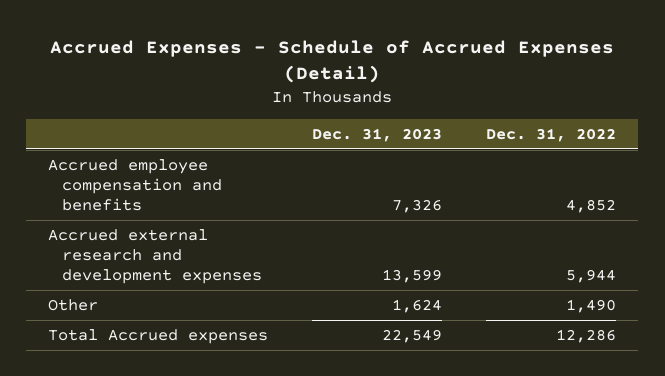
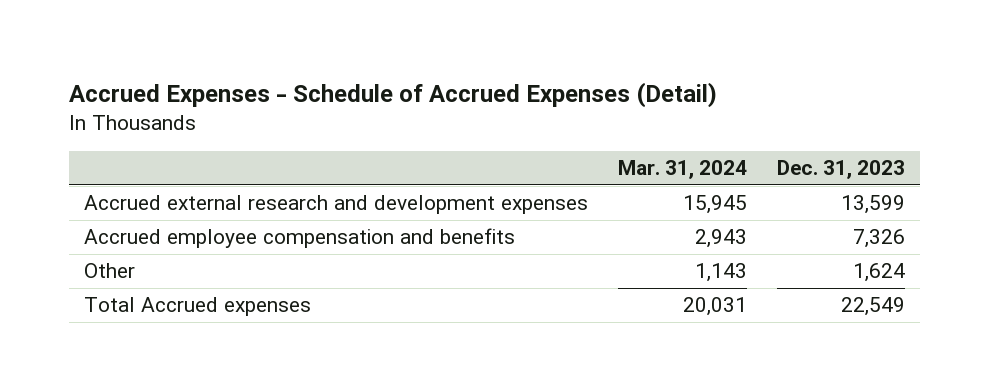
- | Dec. 31, 2023 | Dec. 31, 2022
+ | Mar. 31, 2024 | Dec. 31, 2023
moved down: Accrued employee compensation and benefits | 2,943 | 7,326

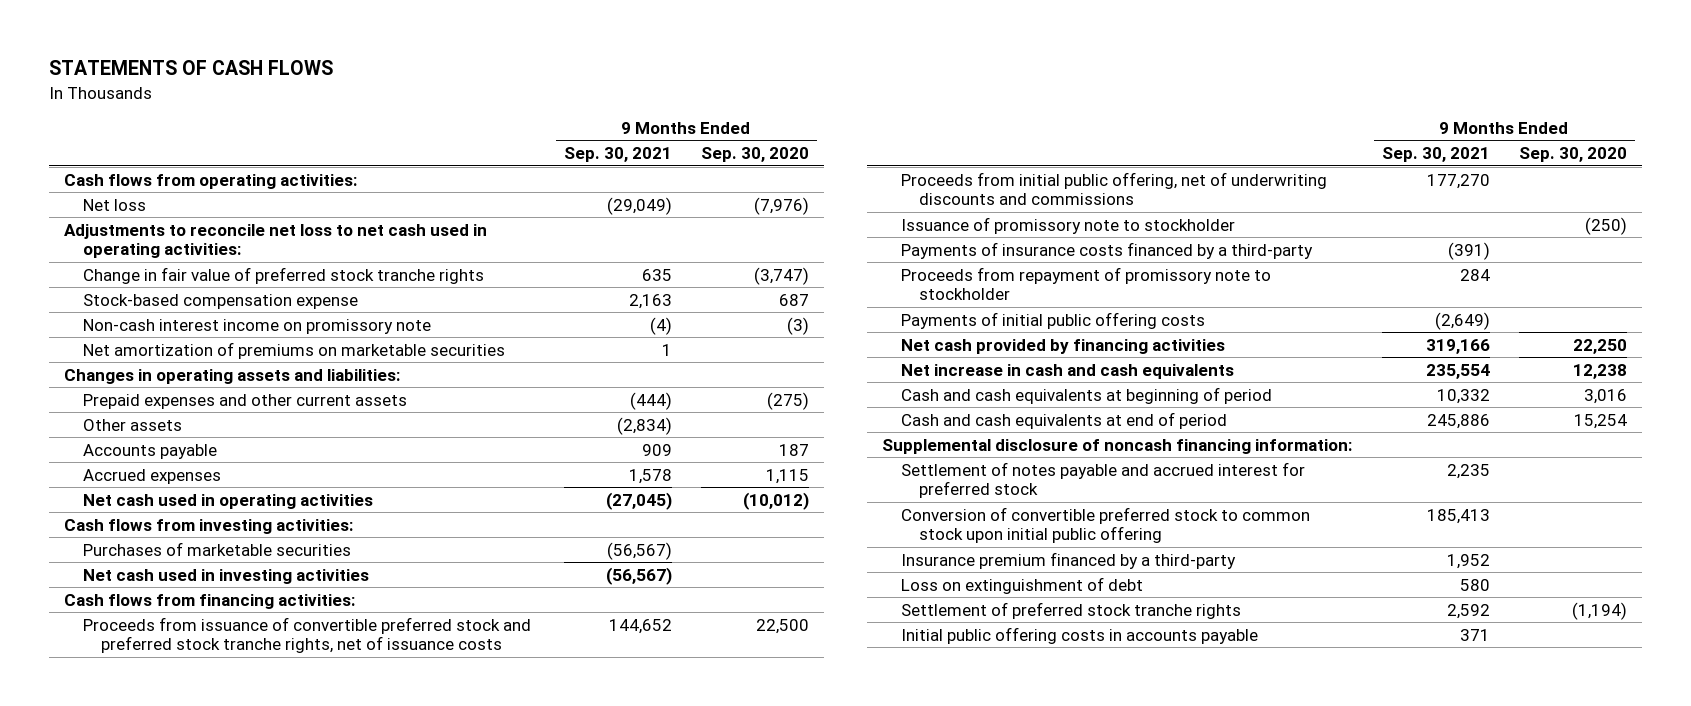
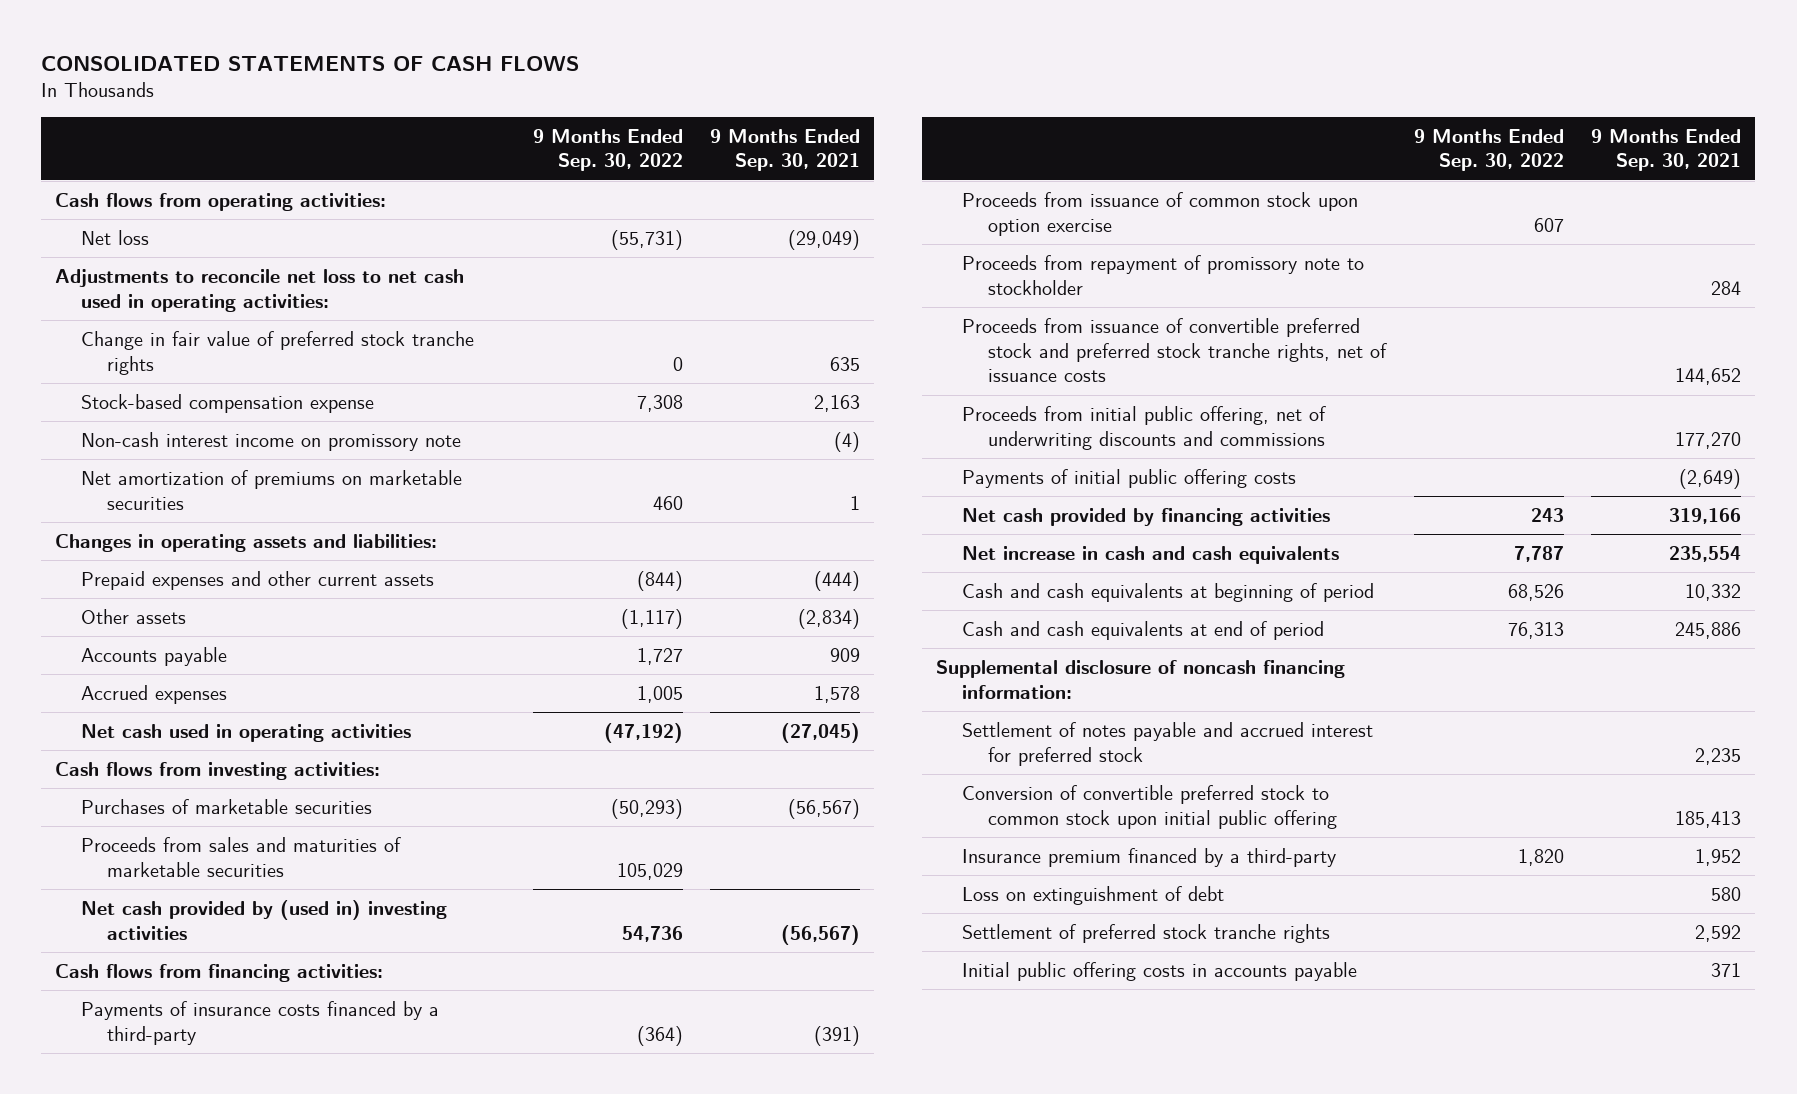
- STATEMENTS OF CASH FLOWS
+ CONSOLIDATED STATEMENTS OF CASH FLOWS
- | 9 Months Ended Sep. 30, 2021 | 9 Months Ended Sep. 30, 2020
+ | 9 Months Ended Sep. 30, 2022 | 9 Months Ended Sep. 30, 2021
- Net cash used in investing activities | (56,567) |
+ Proceeds from sales and maturities of marketable securities | 105,029 |
+ Net cash provided by (used in) investing activities | 54,736 | (56,567)
- Issuance of promissory note to stockholder | | (250)
+ Proceeds from issuance of common stock upon option exercise | 607 |
moved down: Proceeds from issuance of convertible preferred stock and preferred stock tranche rights, net of issuance costs | | 144,652
moved down: Proceeds from initial public offering, net of underwriting discounts and commissions | | 177,270

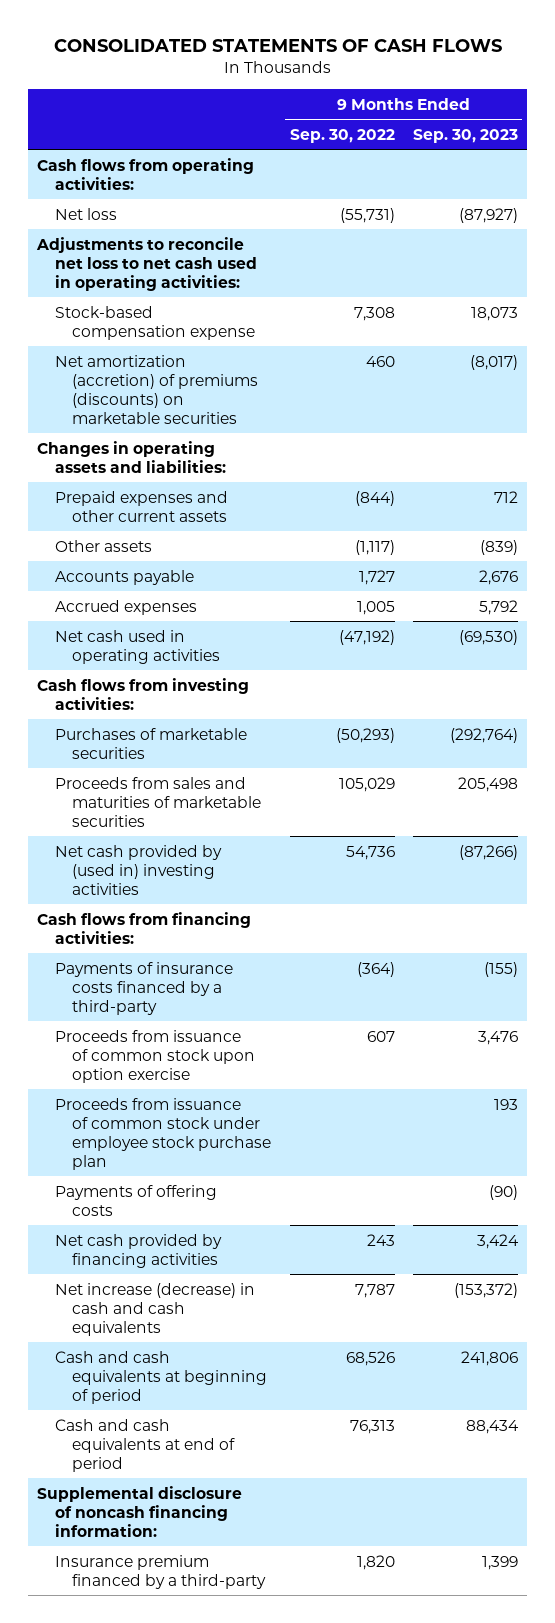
- | 9 Months Ended Sep. 30, 2022 | 9 Months Ended Sep. 30, 2021
+ | 9 Months Ended Sep. 30, 2022 | 9 Months Ended Sep. 30, 2023
- Change in fair value of preferred stock tranche rights | 0 | 635
- Non-cash interest income on promissory note | | (4)
- Net amortization of premiums on marketable securities | 460 | 1
+ Net amortization (accretion) of premiums (discounts) on marketable securities | 460 | (8,017)
- Proceeds from repayment of promissory note to stockholder | | 284
- Proceeds from issuance of convertible preferred stock and preferred stock tranche rights, net of issuance costs | | 144,652
- Proceeds from initial public offering, net of underwriting discounts and commissions | | 177,270
- Payments of initial public offering costs | | (2,649)
+ Proceeds from issuance of common stock under employee stock purchase plan | | 193
+ Payments of offering costs | | (90)
- Net increase in cash and cash equivalents | 7,787 | 235,554
+ Net increase (decrease) in cash and cash equivalents | 7,787 | (153,372)
- Settlement of notes payable and accrued interest for preferred stock | | 2,235
- Conversion of convertible preferred stock to common stock upon initial public offering | | 185,413
- Loss on extinguishment of debt | | 580
- Settlement of preferred stock tranche rights | | 2,592
- Initial public offering costs in accounts payable | | 371

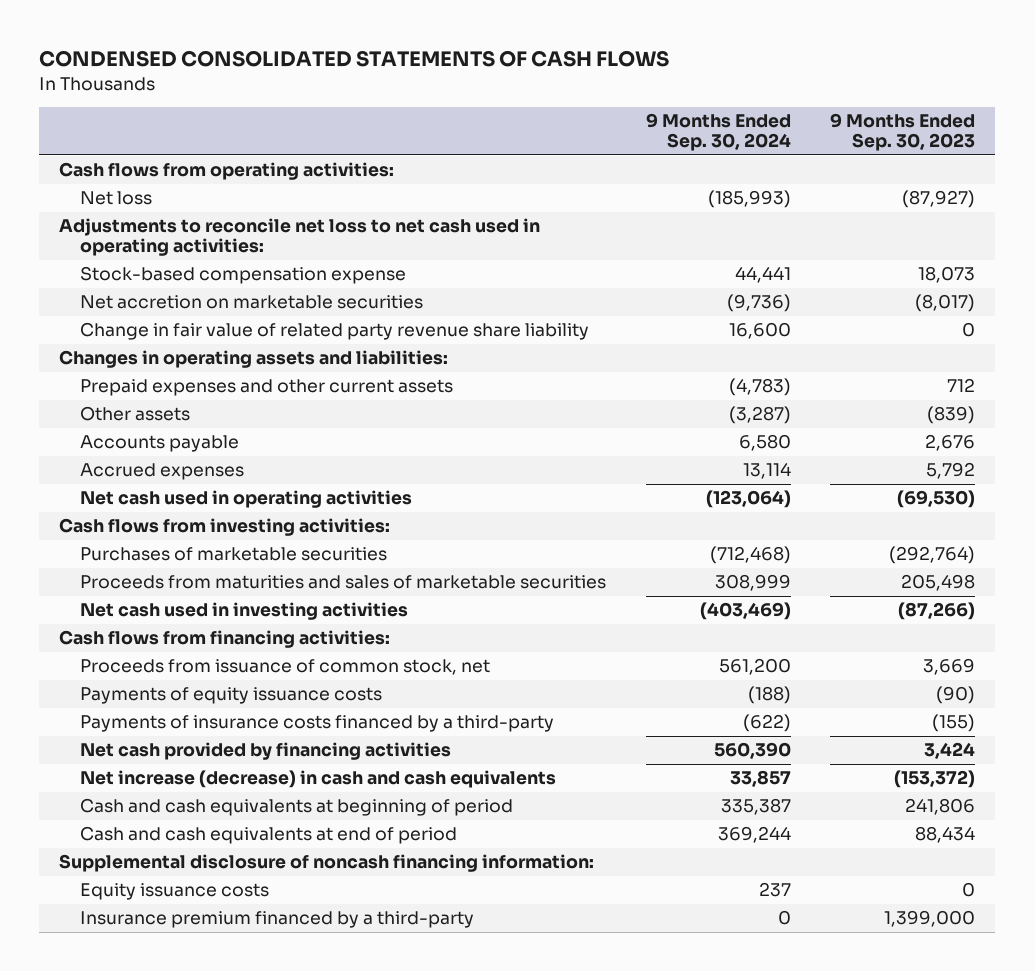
- CONSOLIDATED STATEMENTS OF CASH FLOWS
+ CONDENSED CONSOLIDATED STATEMENTS OF CASH FLOWS
- | 9 Months Ended Sep. 30, 2022 | 9 Months Ended Sep. 30, 2023
+ | 9 Months Ended Sep. 30, 2024 | 9 Months Ended Sep. 30, 2023
- Net amortization (accretion) of premiums (discounts) on marketable securities | 460 | (8,017)
+ Net accretion on marketable securities | (9,736) | (8,017)
+ Change in fair value of related party revenue share liability | 16,600 | 0
- Proceeds from sales and maturities of marketable securities | 105,029 | 205,498
- Net cash provided by (used in) investing activities | 54,736 | (87,266)
+ Proceeds from maturities and sales of marketable securities | 308,999 | 205,498
+ Net cash used in investing activities | (403,469) | (87,266)
+ Proceeds from issuance of common stock, net | 561,200 | 3,669
+ Payments of equity issuance costs | (188) | (90)
- Proceeds from issuance of common stock upon option exercise | 607 | 3,476
- Proceeds from issuance of common stock under employee stock purchase plan | | 193
- Payments of offering costs | | (90)
- Insurance premium financed by a third-party | 1,820 | 1,399
+ Equity issuance costs | 237 | 0
+ Insurance premium financed by a third-party | 0 | 1,399,000

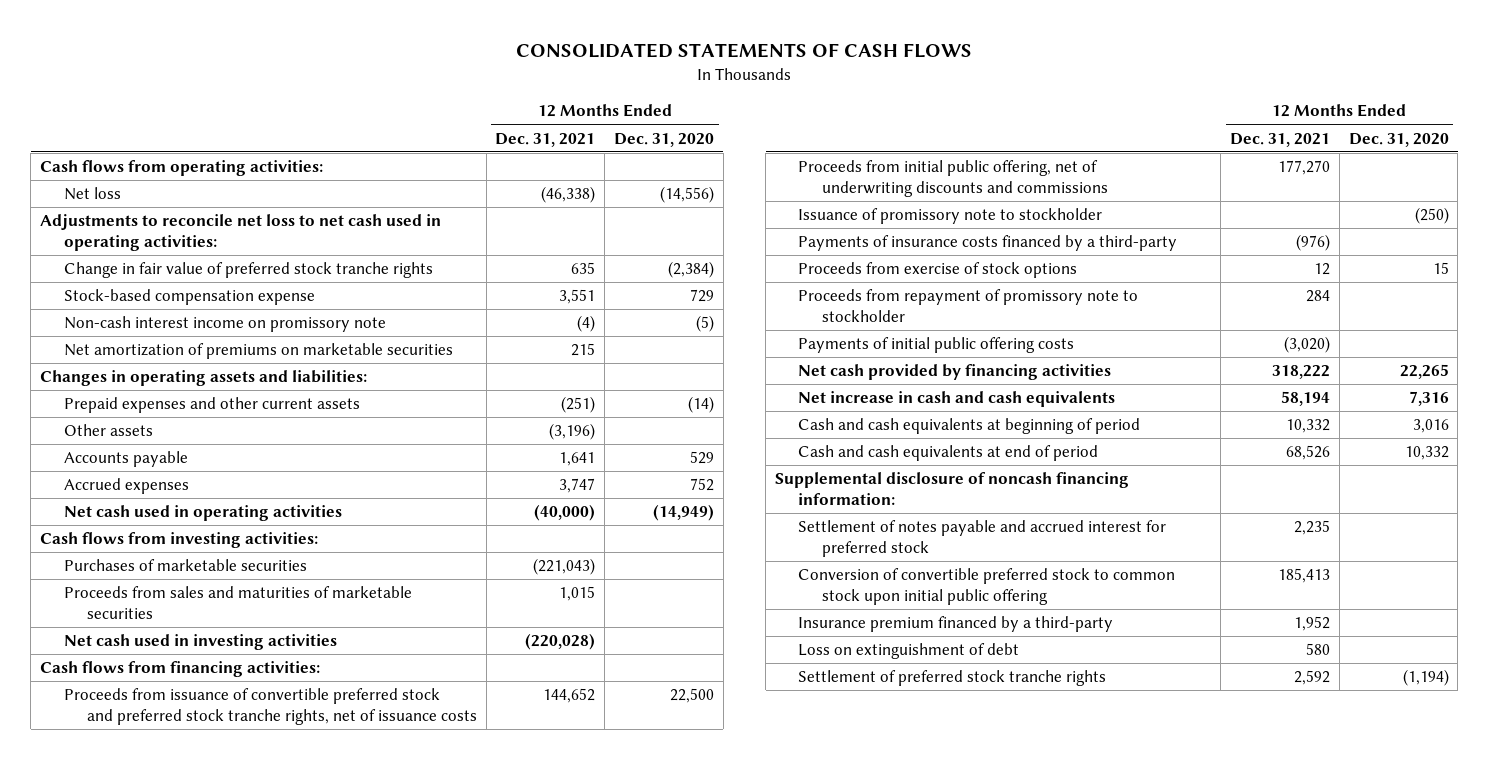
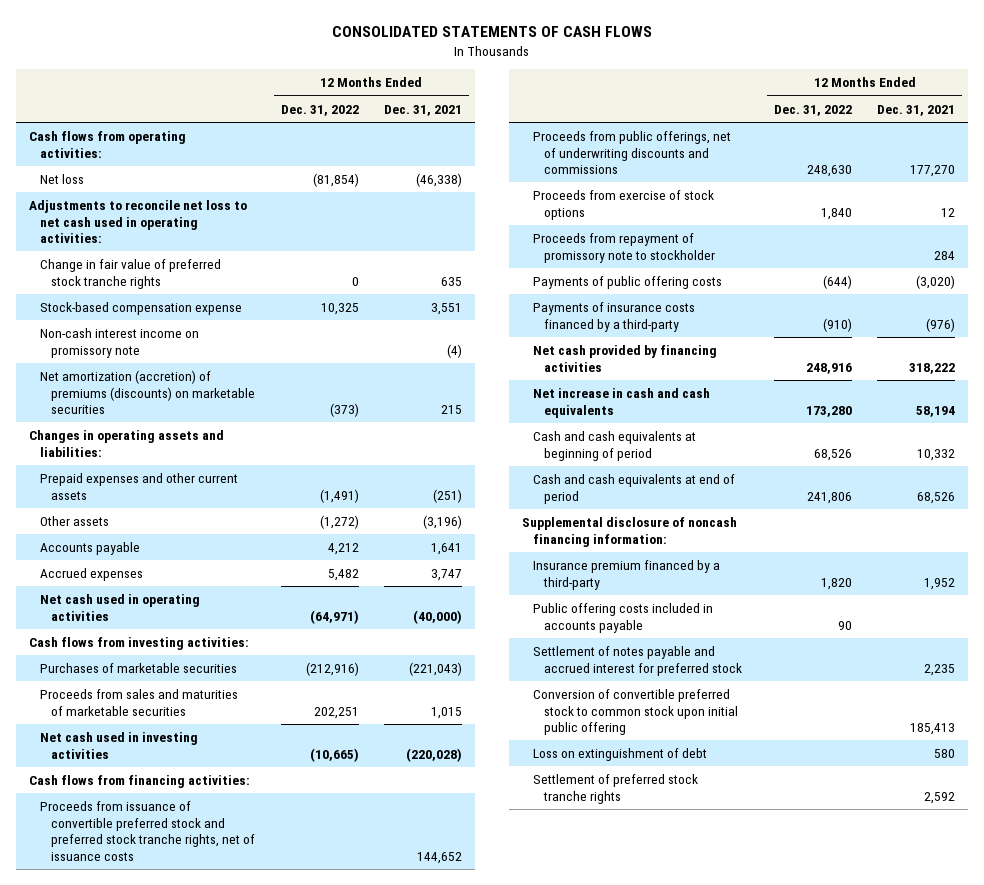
- | 12 Months Ended Dec. 31, 2021 | 12 Months Ended Dec. 31, 2020
+ | 12 Months Ended Dec. 31, 2022 | 12 Months Ended Dec. 31, 2021
- Net amortization of premiums on marketable securities | 215 |
+ Net amortization (accretion) of premiums (discounts) on marketable securities | (373) | 215
- Proceeds from initial public offering, net of underwriting discounts and commissions | 177,270 |
- Issuance of promissory note to stockholder | | (250)
+ Proceeds from public offerings, net of underwriting discounts and commissions | 248,630 | 177,270
- Payments of initial public offering costs | (3,020) |
+ Payments of public offering costs | (644) | (3,020)
moved down: Payments of insurance costs financed by a third-party | (910) | (976)
moved up: Insurance premium financed by a third-party | 1,820 | 1,952
+ Public offering costs included in accounts payable | 90 |

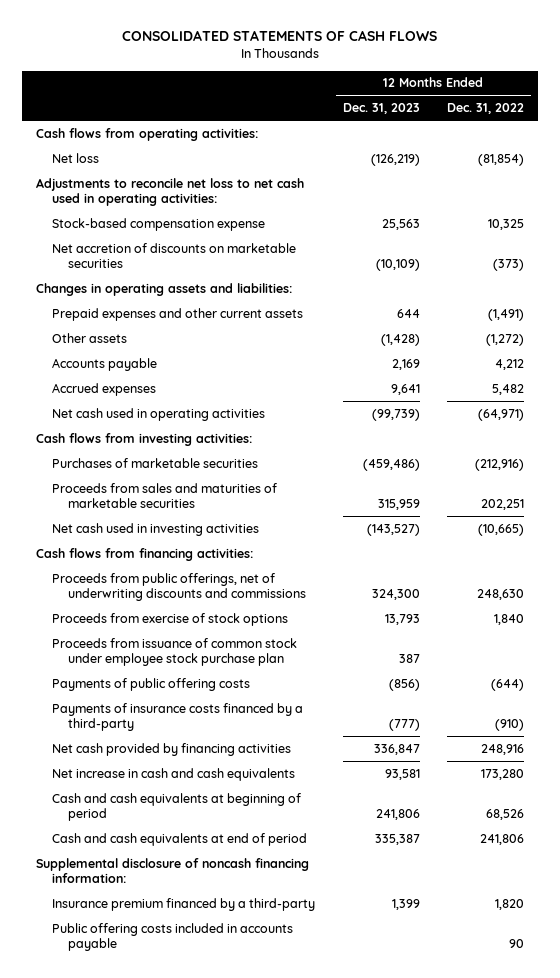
- | 12 Months Ended Dec. 31, 2022 | 12 Months Ended Dec. 31, 2021
+ | 12 Months Ended Dec. 31, 2023 | 12 Months Ended Dec. 31, 2022
- Change in fair value of preferred stock tranche rights | 0 | 635
- Non-cash interest income on promissory note | | (4)
- Net amortization (accretion) of premiums (discounts) on marketable securities | (373) | 215
+ Net accretion of discounts on marketable securities | (10,109) | (373)
- Proceeds from issuance of convertible preferred stock and preferred stock tranche rights, net of issuance costs | | 144,652
- Proceeds from repayment of promissory note to stockholder | | 284
+ Proceeds from issuance of common stock under employee stock purchase plan | 387 |
- Settlement of notes payable and accrued interest for preferred stock | | 2,235
- Conversion of convertible preferred stock to common stock upon initial public offering | | 185,413
- Loss on extinguishment of debt | | 580
- Settlement of preferred stock tranche rights | | 2,592

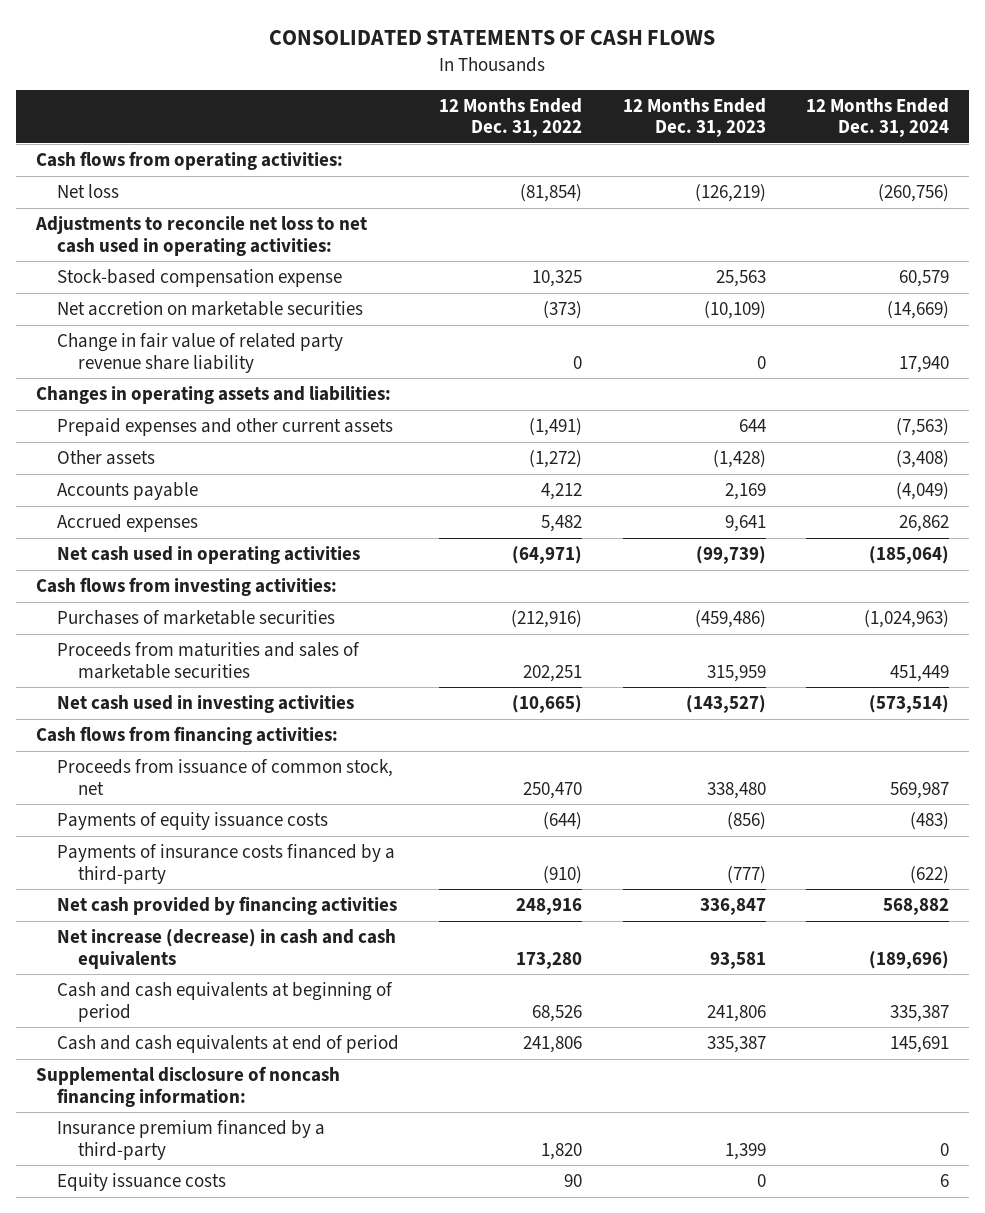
- | 12 Months Ended Dec. 31, 2023 | 12 Months Ended Dec. 31, 2022
+ | 12 Months Ended Dec. 31, 2022 | 12 Months Ended Dec. 31, 2023 | 12 Months Ended Dec. 31, 2024
- Net accretion of discounts on marketable securities | (10,109) | (373)
+ Net accretion on marketable securities | (373) | (10,109) | (14,669)
+ Change in fair value of related party revenue share liability | 0 | 0 | 17,940
- Proceeds from sales and maturities of marketable securities | 315,959 | 202,251
+ Proceeds from maturities and sales of marketable securities | 202,251 | 315,959 | 451,449
- Proceeds from public offerings, net of underwriting discounts and commissions | 324,300 | 248,630
- Proceeds from exercise of stock options | 13,793 | 1,840
- Proceeds from issuance of common stock under employee stock purchase plan | 387 |
- Payments of public offering costs | (856) | (644)
+ Proceeds from issuance of common stock, net | 250,470 | 338,480 | 569,987
+ Payments of equity issuance costs | (644) | (856) | (483)
- Net increase in cash and cash equivalents | 93,581 | 173,280
+ Net increase (decrease) in cash and cash equivalents | 173,280 | 93,581 | (189,696)
- Public offering costs included in accounts payable | | 90
+ Equity issuance costs | 90 | 0 | 6

